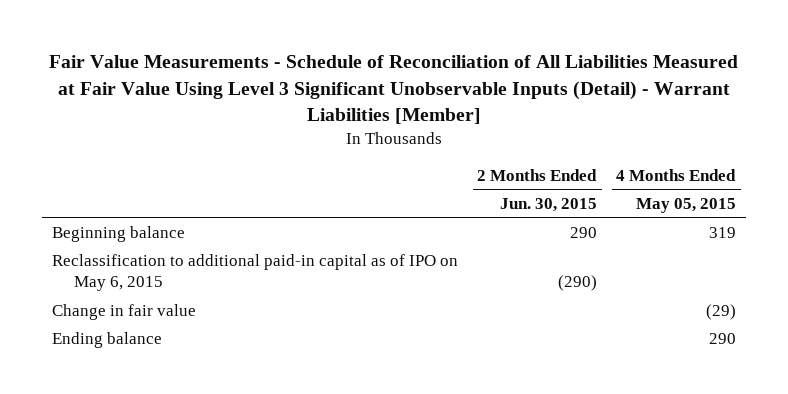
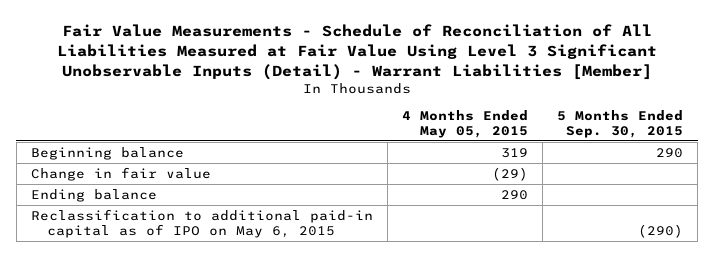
- | 2 Months Ended Jun. 30, 2015 | 4 Months Ended May 05, 2015
+ | 4 Months Ended May 05, 2015 | 5 Months Ended Sep. 30, 2015
moved down: Reclassification to additional paid-in capital as of IPO on May 6, 2015 | | (290)

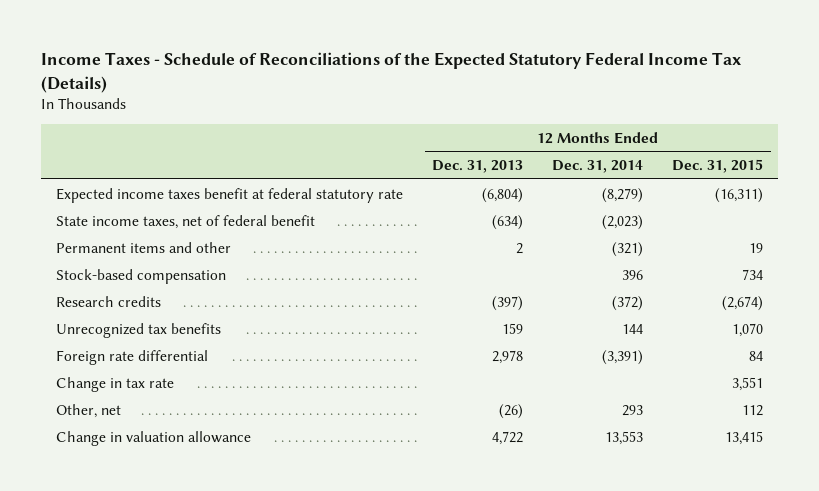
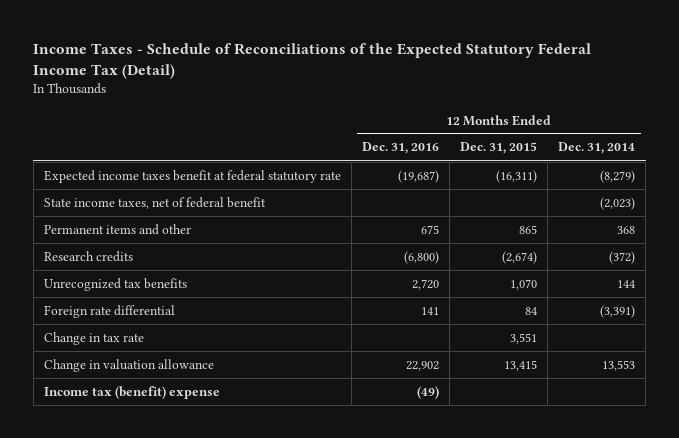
- Income Taxes - Schedule of Reconciliations of the Expected Statutory Federal Income Tax (Details)
+ Income Taxes - Schedule of Reconciliations of the Expected Statutory Federal Income Tax (Detail)
- | 12 Months Ended Dec. 31, 2013 | 12 Months Ended Dec. 31, 2014 | 12 Months Ended Dec. 31, 2015
+ | 12 Months Ended Dec. 31, 2016 | 12 Months Ended Dec. 31, 2015 | 12 Months Ended Dec. 31, 2014
- Permanent items and other | 2 | (321) | 19
- Stock-based compensation | | 396 | 734
+ Permanent items and other | 675 | 865 | 368
- Other, net | (26) | 293 | 112
+ Income tax (benefit) expense | (49) | |

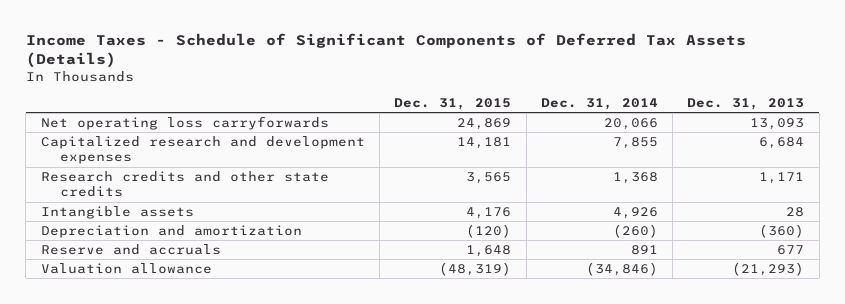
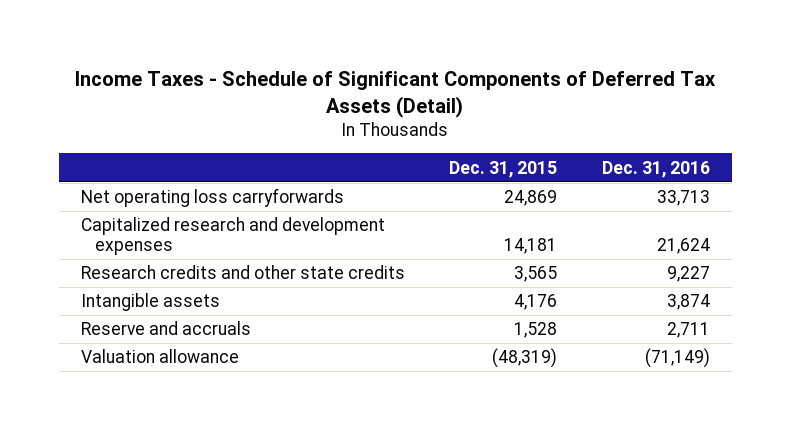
- Income Taxes - Schedule of Significant Components of Deferred Tax Assets (Details)
+ Income Taxes - Schedule of Significant Components of Deferred Tax Assets (Detail)
- | Dec. 31, 2015 | Dec. 31, 2014 | Dec. 31, 2013
+ | Dec. 31, 2015 | Dec. 31, 2016
- Depreciation and amortization | (120) | (260) | (360)
- Reserve and accruals | 1,648 | 891 | 677
+ Reserve and accruals | 1,528 | 2,711

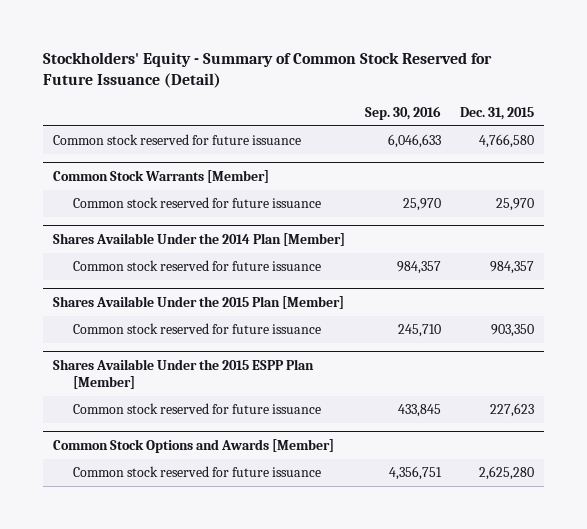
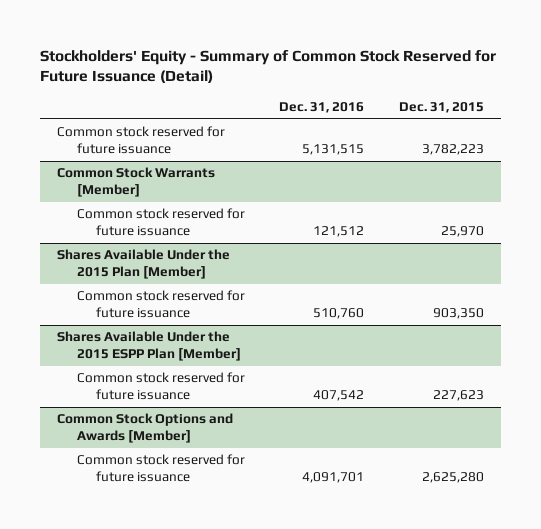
- | Sep. 30, 2016 | Dec. 31, 2015
+ | Dec. 31, 2016 | Dec. 31, 2015
- Common stock reserved for future issuance | 6,046,633 | 4,766,580
+ Common stock reserved for future issuance | 5,131,515 | 3,782,223
- Shares Available Under the 2014 Plan [Member]
- Common stock reserved for future issuance | 984,357 | 984,357

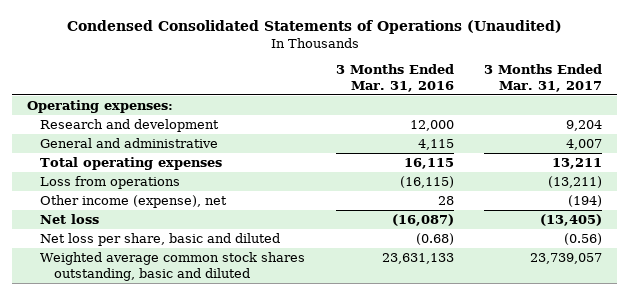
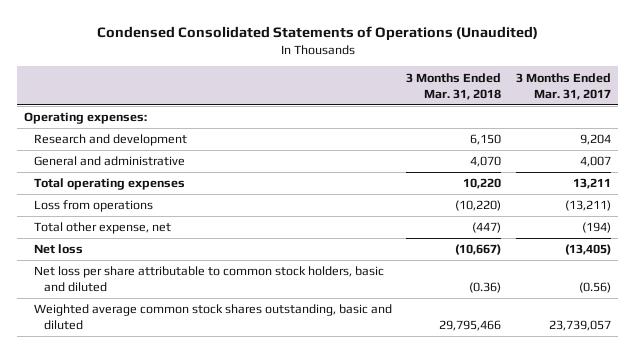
- | 3 Months Ended Mar. 31, 2016 | 3 Months Ended Mar. 31, 2017
+ | 3 Months Ended Mar. 31, 2018 | 3 Months Ended Mar. 31, 2017
- Other income (expense), net | 28 | (194)
+ Total other expense, net | (447) | (194)
- Net loss per share, basic and diluted | (0.68) | (0.56)
+ Net loss per share attributable to common stock holders, basic and diluted | (0.36) | (0.56)

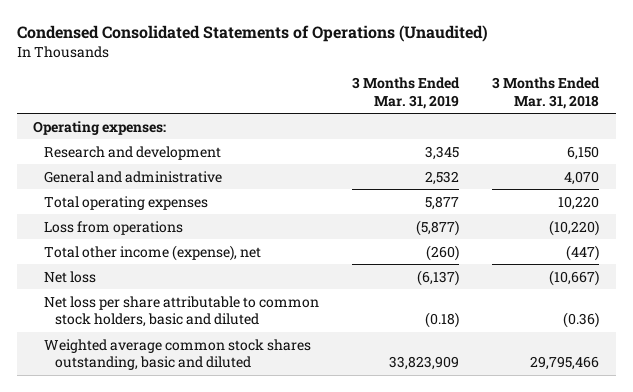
- | 3 Months Ended Mar. 31, 2018 | 3 Months Ended Mar. 31, 2017
+ | 3 Months Ended Mar. 31, 2019 | 3 Months Ended Mar. 31, 2018
- Total other expense, net | (447) | (194)
+ Total other income (expense), net | (260) | (447)

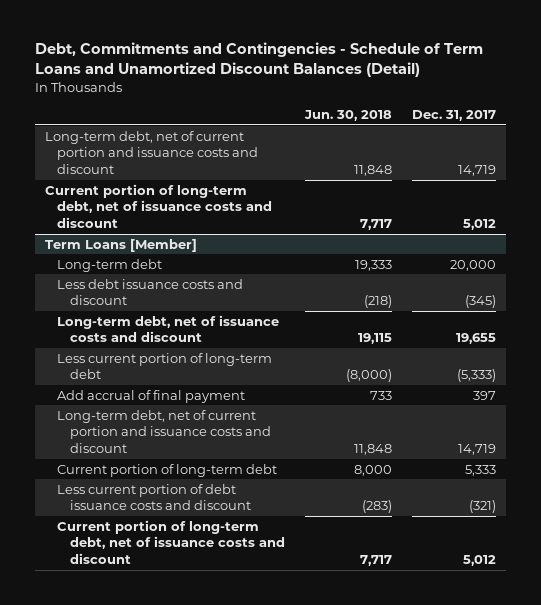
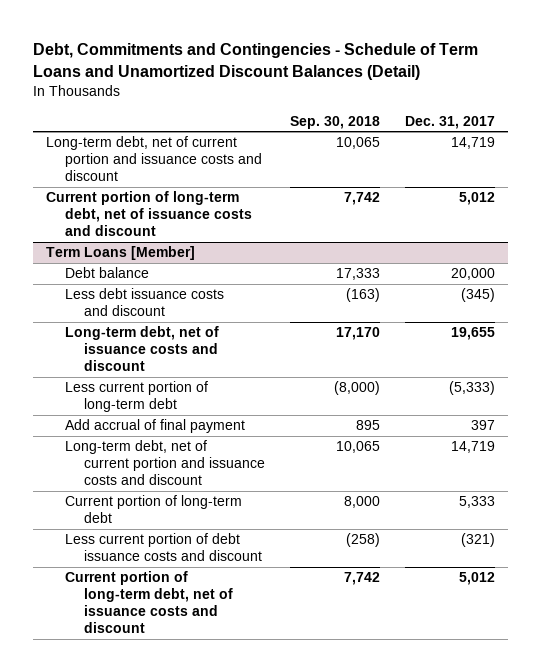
- | Jun. 30, 2018 | Dec. 31, 2017
+ | Sep. 30, 2018 | Dec. 31, 2017
@ Term Loans [Member]
- Long-term debt | 19,333 | 20,000
+ Debt balance | 17,333 | 20,000

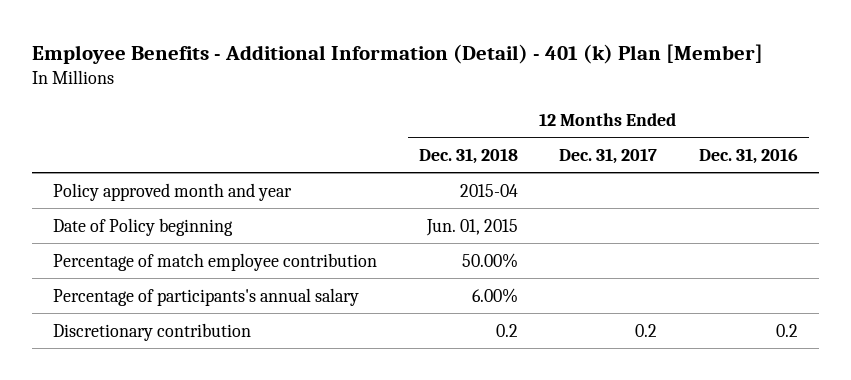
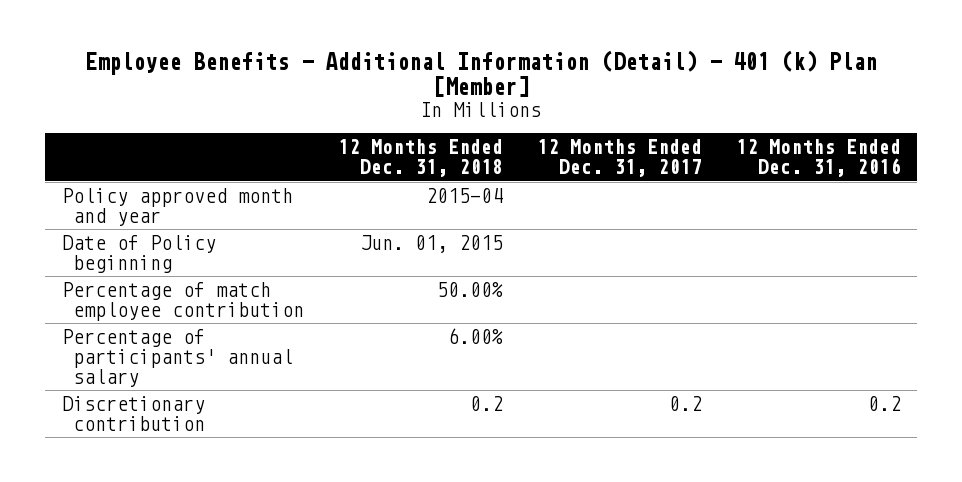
- Percentage of participants's annual salary | 6.00% | |
+ Percentage of participants' annual salary | 6.00% | |

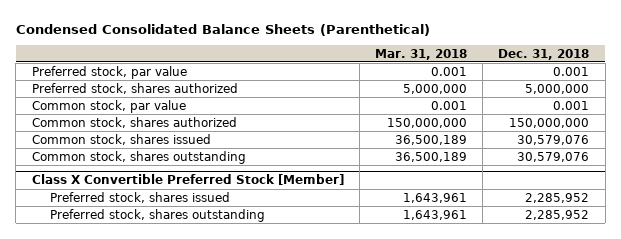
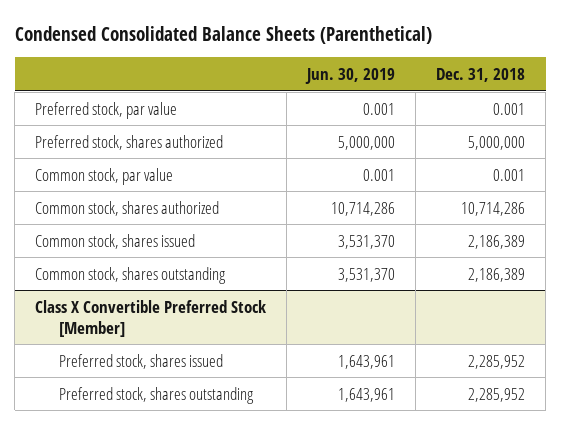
- | Mar. 31, 2018 | Dec. 31, 2018
+ | Jun. 30, 2019 | Dec. 31, 2018
- Common stock, shares authorized | 150,000,000 | 150,000,000
- Common stock, shares issued | 36,500,189 | 30,579,076
- Common stock, shares outstanding | 36,500,189 | 30,579,076
+ Common stock, shares authorized | 10,714,286 | 10,714,286
+ Common stock, shares issued | 3,531,370 | 2,186,389
+ Common stock, shares outstanding | 3,531,370 | 2,186,389

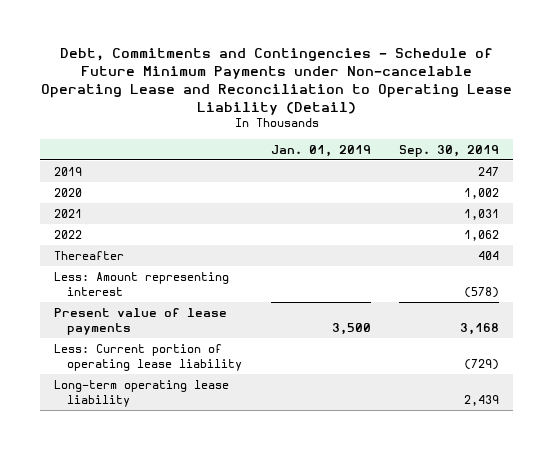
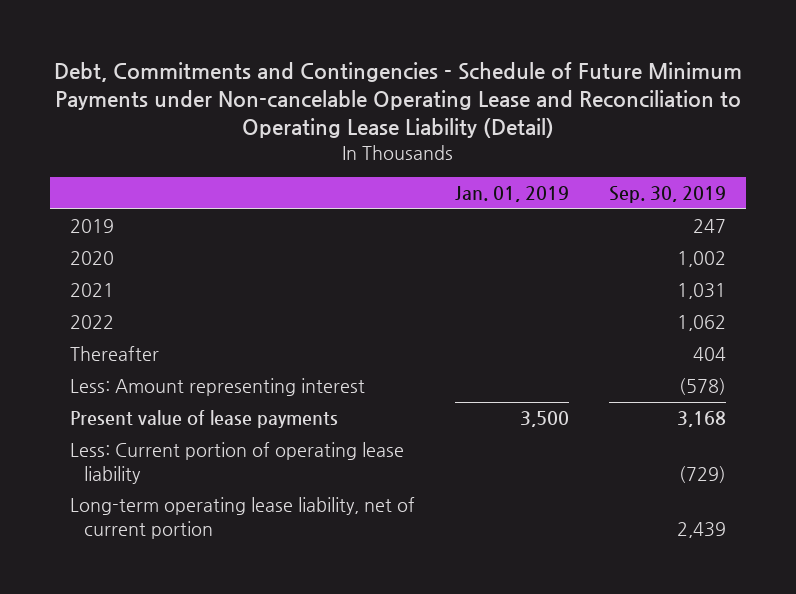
- Long-term operating lease liability | | 2,439
+ Long-term operating lease liability, net of current portion | | 2,439

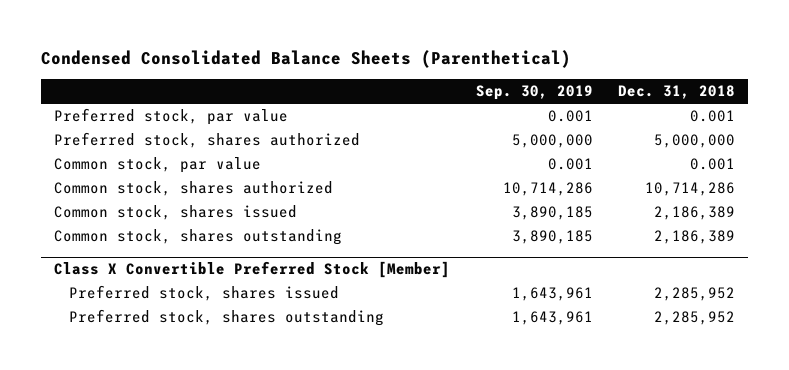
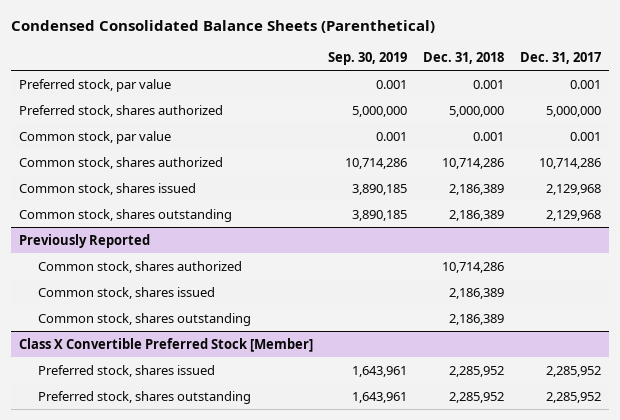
- | Sep. 30, 2019 | Dec. 31, 2018
+ | Sep. 30, 2019 | Dec. 31, 2018 | Dec. 31, 2017
+ Previously Reported
+ Common stock, shares authorized | | 10,714,286 |
+ Common stock, shares issued | | 2,186,389 |
+ Common stock, shares outstanding | | 2,186,389 |

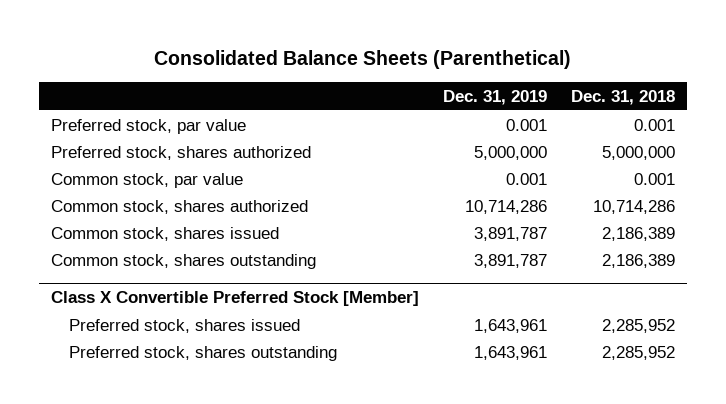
- Condensed Consolidated Balance Sheets (Parenthetical)
+ Consolidated Balance Sheets (Parenthetical)
- | Sep. 30, 2019 | Dec. 31, 2018 | Dec. 31, 2017
+ | Dec. 31, 2019 | Dec. 31, 2018
- Previously Reported
- Common stock, shares authorized | | 10,714,286 |
- Common stock, shares issued | | 2,186,389 |
- Common stock, shares outstanding | | 2,186,389 |

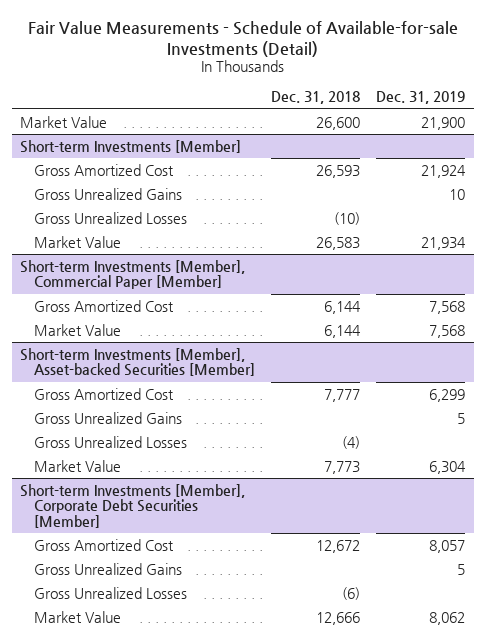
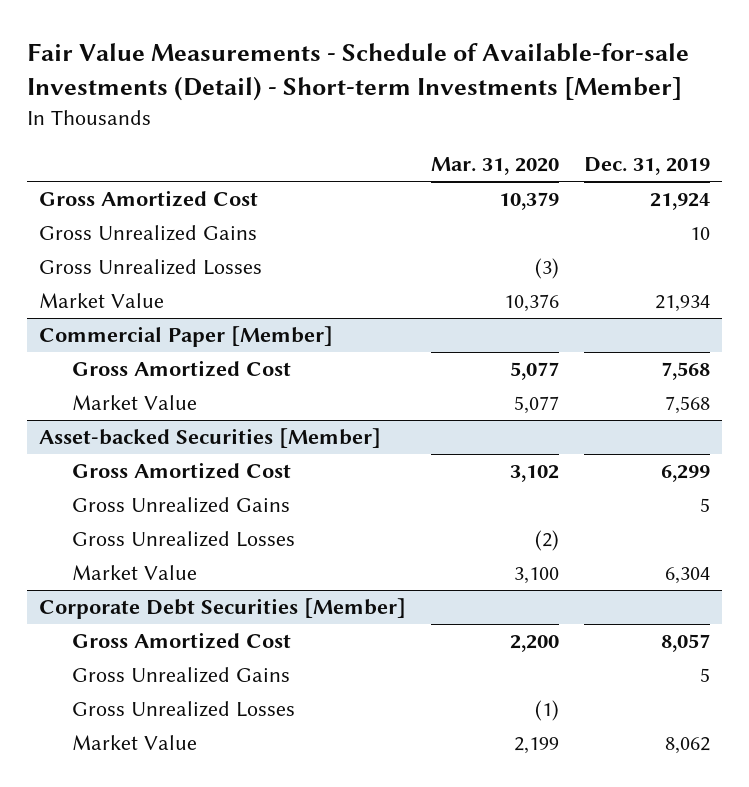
- Fair Value Measurements - Schedule of Available-for-sale Investments (Detail)
+ Fair Value Measurements - Schedule of Available-for-sale Investments (Detail) - Short-term Investments [Member]
- | Dec. 31, 2018 | Dec. 31, 2019
+ | Mar. 31, 2020 | Dec. 31, 2019
- Market Value | 26,600 | 21,900
- Short-term Investments [Member]
- Short-term Investments [Member], Commercial Paper [Member]
+ Commercial Paper [Member]
- Short-term Investments [Member], Asset-backed Securities [Member]
+ Asset-backed Securities [Member]
- Short-term Investments [Member], Corporate Debt Securities [Member]
+ Corporate Debt Securities [Member]

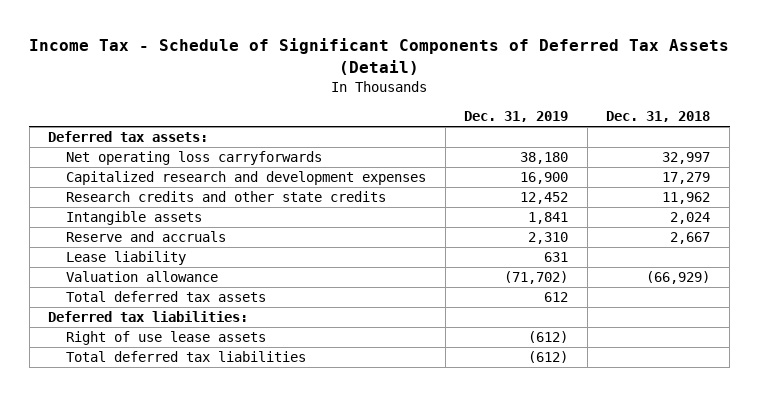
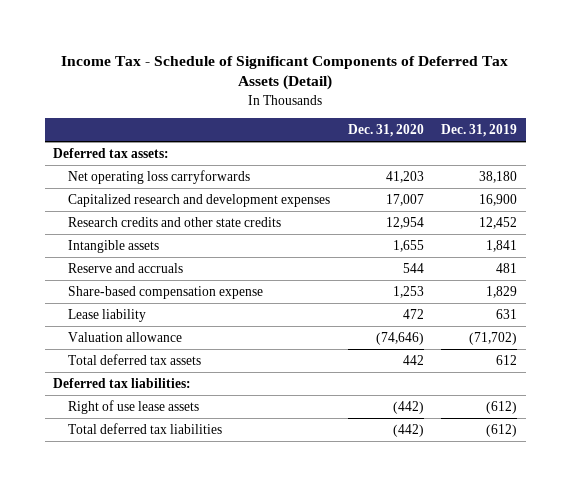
- | Dec. 31, 2019 | Dec. 31, 2018
+ | Dec. 31, 2020 | Dec. 31, 2019
- Reserve and accruals | 2,310 | 2,667
+ Reserve and accruals | 544 | 481
+ Share-based compensation expense | 1,253 | 1,829

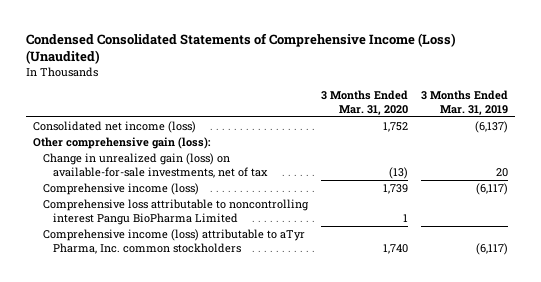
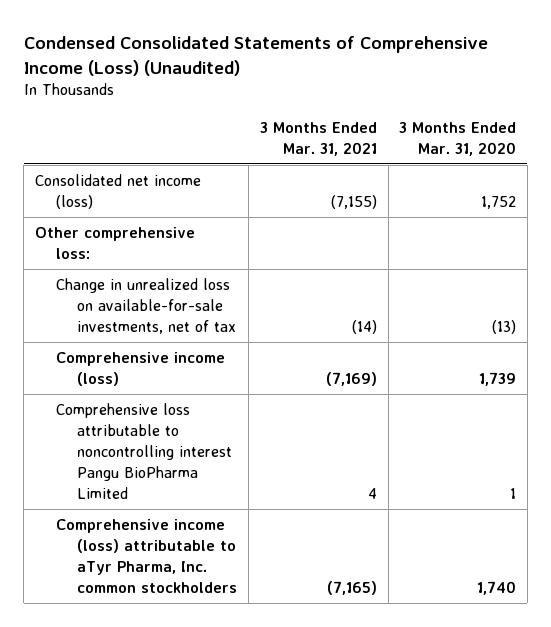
- | 3 Months Ended Mar. 31, 2020 | 3 Months Ended Mar. 31, 2019
+ | 3 Months Ended Mar. 31, 2021 | 3 Months Ended Mar. 31, 2020
- Other comprehensive gain (loss):
- Change in unrealized gain (loss) on available-for-sale investments, net of tax | (13) | 20
+ Other comprehensive loss:
+ Change in unrealized loss on available-for-sale investments, net of tax | (14) | (13)

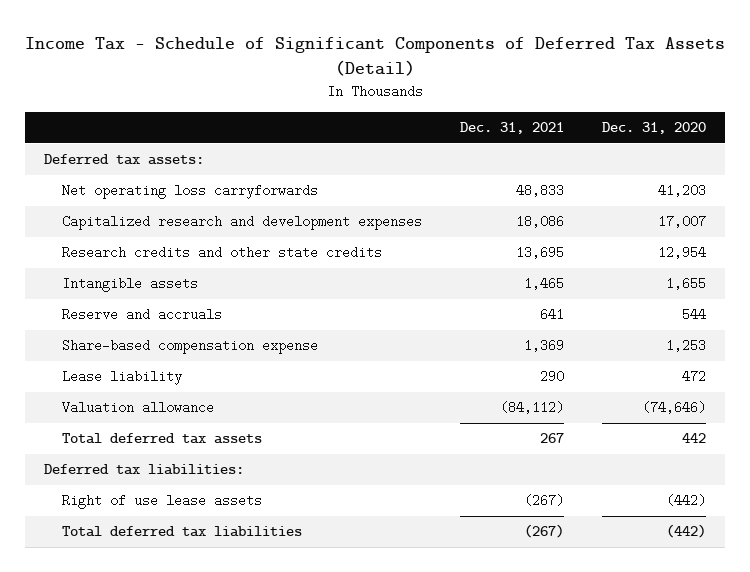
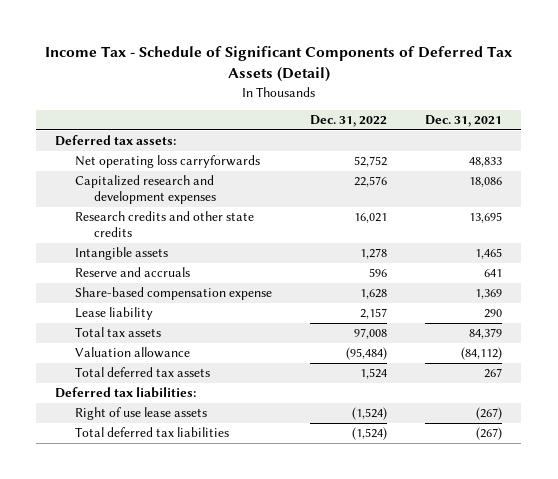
- | Dec. 31, 2021 | Dec. 31, 2020
+ | Dec. 31, 2022 | Dec. 31, 2021
+ Total tax assets | 97,008 | 84,379

